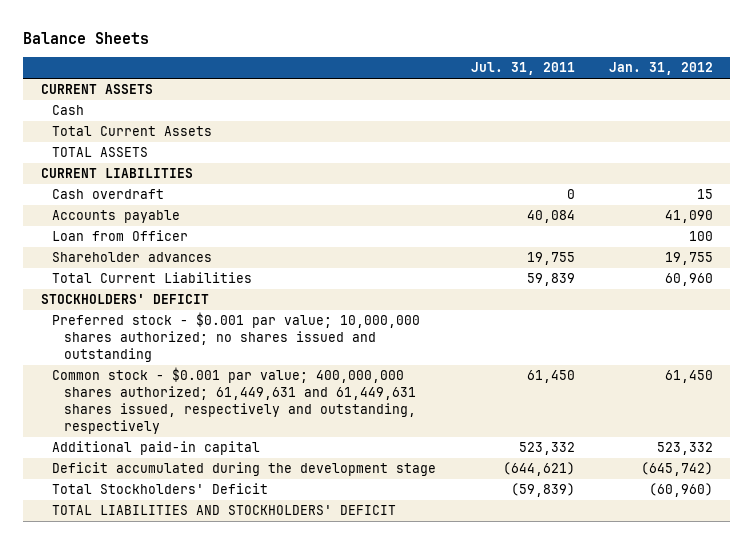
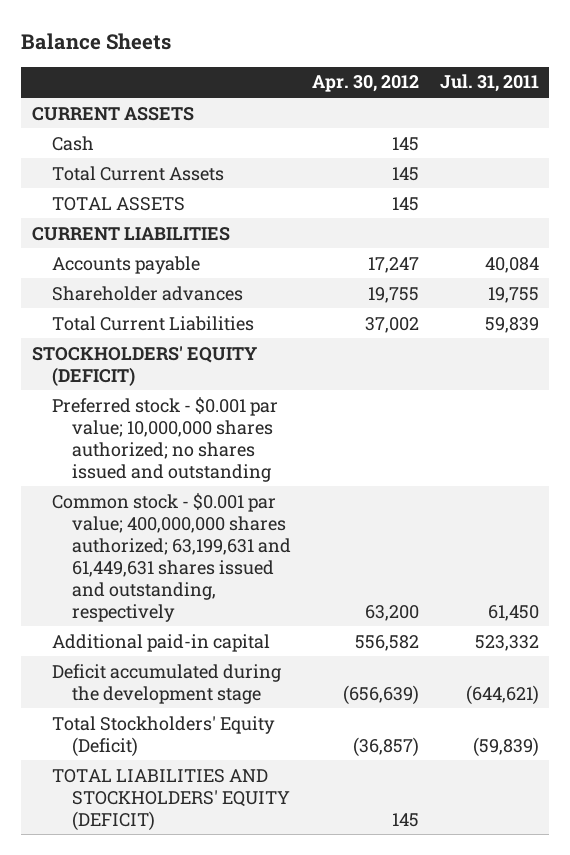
- | Jul. 31, 2011 | Jan. 31, 2012
+ | Apr. 30, 2012 | Jul. 31, 2011
- Cash overdraft | 0 | 15
- Loan from Officer | | 100
- STOCKHOLDERS' DEFICIT
+ STOCKHOLDERS' EQUITY (DEFICIT)
- Common stock - $0.001 par value; 400,000,000 shares authorized; 61,449,631 and 61,449,631 shares issued, respectively and outstanding, respectively | 61,450 | 61,450
+ Common stock - $0.001 par value; 400,000,000 shares authorized; 63,199,631 and 61,449,631 shares issued and outstanding, respectively | 63,200 | 61,450
- Total Stockholders' Deficit | (59,839) | (60,960)
- TOTAL LIABILITIES AND STOCKHOLDERS' DEFICIT
+ Total Stockholders' Equity (Deficit) | (36,857) | (59,839)
+ TOTAL LIABILITIES AND STOCKHOLDERS' EQUITY (DEFICIT) | 145 |

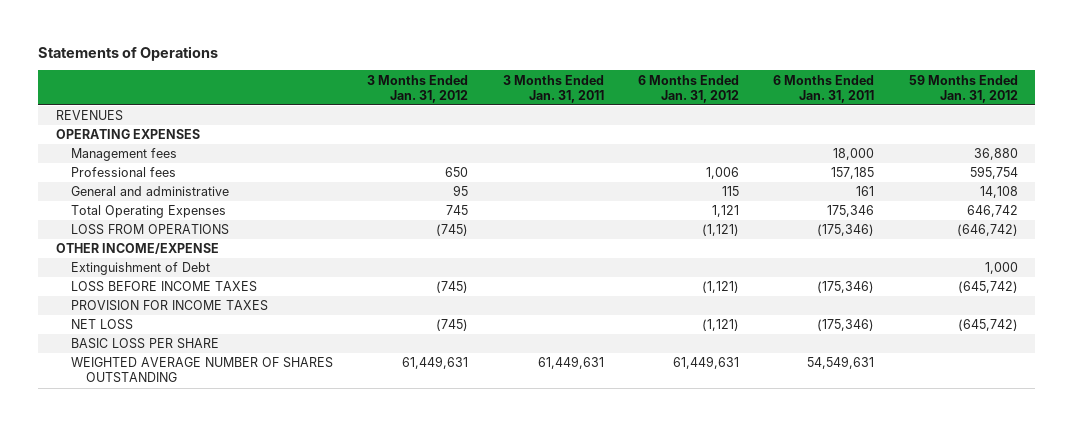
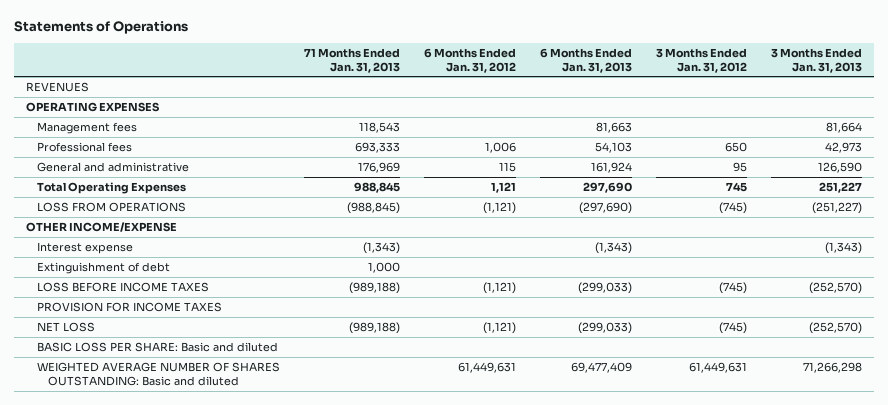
- | 3 Months Ended Jan. 31, 2012 | 3 Months Ended Jan. 31, 2011 | 6 Months Ended Jan. 31, 2012 | 6 Months Ended Jan. 31, 2011 | 59 Months Ended Jan. 31, 2012
+ | 71 Months Ended Jan. 31, 2013 | 6 Months Ended Jan. 31, 2012 | 6 Months Ended Jan. 31, 2013 | 3 Months Ended Jan. 31, 2012 | 3 Months Ended Jan. 31, 2013
- Extinguishment of Debt | | | | | 1,000
+ Interest expense | (1,343) | | (1,343) | | (1,343)
+ Extinguishment of debt | 1,000 | | | |
- BASIC LOSS PER SHARE
- WEIGHTED AVERAGE NUMBER OF SHARES OUTSTANDING | 61,449,631 | 61,449,631 | 61,449,631 | 54,549,631 |
+ BASIC LOSS PER SHARE: Basic and diluted
+ WEIGHTED AVERAGE NUMBER OF SHARES OUTSTANDING: Basic and diluted | | 61,449,631 | 69,477,409 | 61,449,631 | 71,266,298

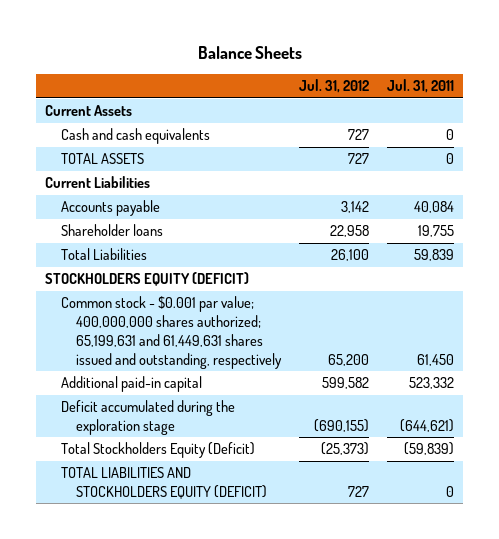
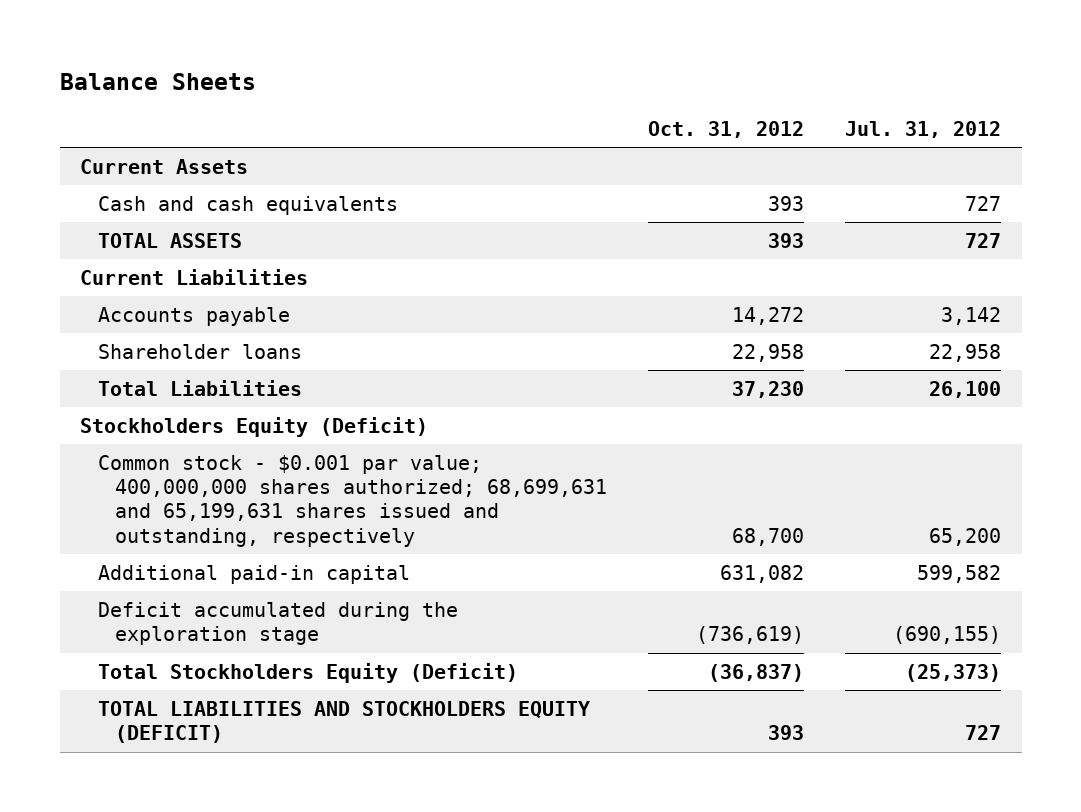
- | Jul. 31, 2012 | Jul. 31, 2011
+ | Oct. 31, 2012 | Jul. 31, 2012
- STOCKHOLDERS EQUITY (DEFICIT)
- Common stock - $0.001 par value; 400,000,000 shares authorized; 65,199,631 and 61,449,631 shares issued and outstanding, respectively | 65,200 | 61,450
+ Stockholders Equity (Deficit)
+ Common stock - $0.001 par value; 400,000,000 shares authorized; 68,699,631 and 65,199,631 shares issued and outstanding, respectively | 68,700 | 65,200

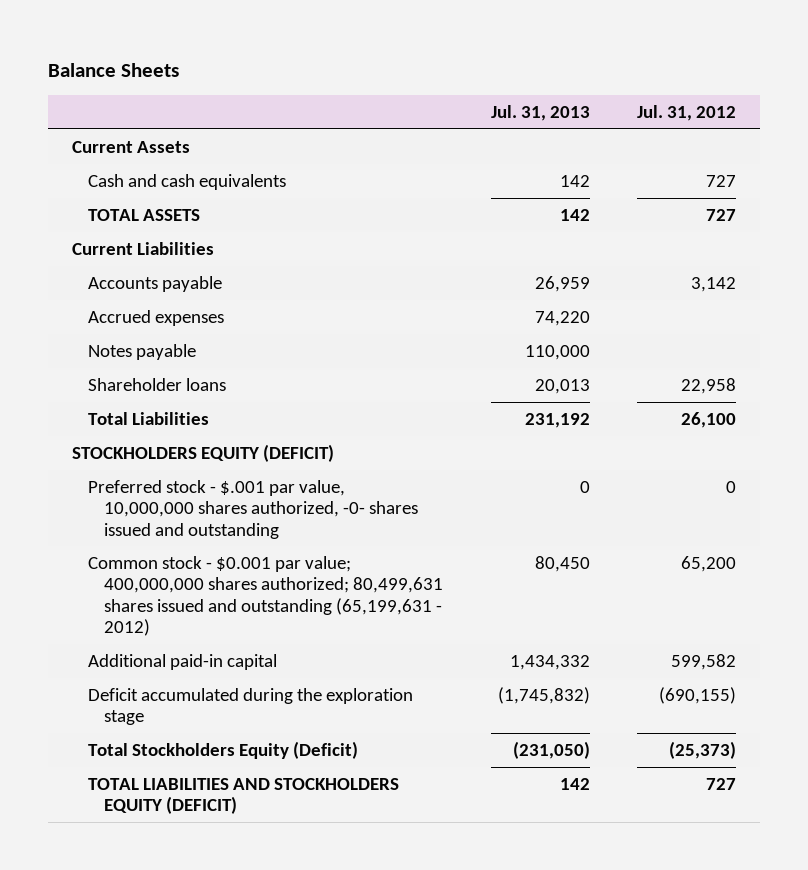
- | Oct. 31, 2012 | Jul. 31, 2012
+ | Jul. 31, 2013 | Jul. 31, 2012
+ Accrued expenses | 74,220 |
+ Notes payable | 110,000 |
- Stockholders Equity (Deficit)
- Common stock - $0.001 par value; 400,000,000 shares authorized; 68,699,631 and 65,199,631 shares issued and outstanding, respectively | 68,700 | 65,200
+ STOCKHOLDERS EQUITY (DEFICIT)
+ Preferred stock - $.001 par value, 10,000,000 shares authorized, -0- shares issued and outstanding | 0 | 0
+ Common stock - $0.001 par value; 400,000,000 shares authorized; 80,499,631 shares issued and outstanding (65,199,631 - 2012) | 80,450 | 65,200

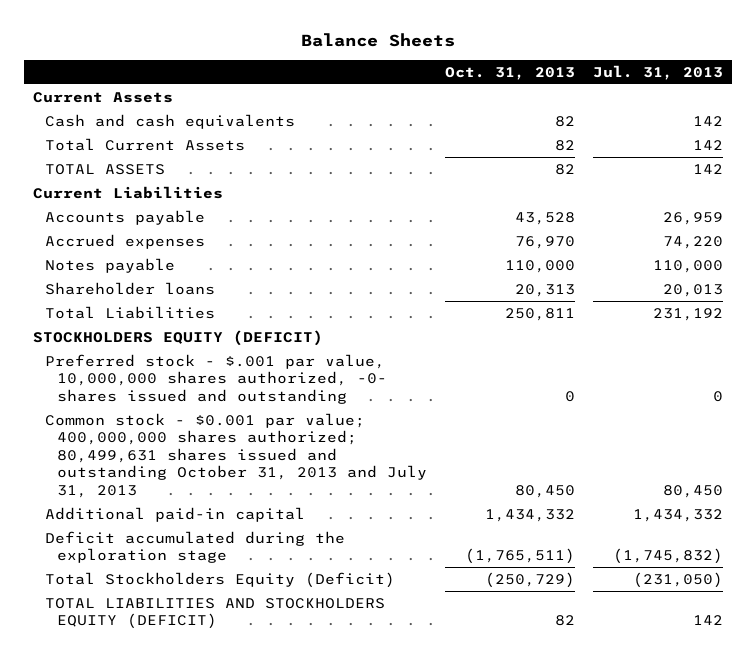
- | Jul. 31, 2013 | Jul. 31, 2012
+ | Oct. 31, 2013 | Jul. 31, 2013
+ Total Current Assets | 82 | 142
- Common stock - $0.001 par value; 400,000,000 shares authorized; 80,499,631 shares issued and outstanding (65,199,631 - 2012) | 80,450 | 65,200
+ Common stock - $0.001 par value; 400,000,000 shares authorized; 80,499,631 shares issued and outstanding October 31, 2013 and July 31, 2013 | 80,450 | 80,450

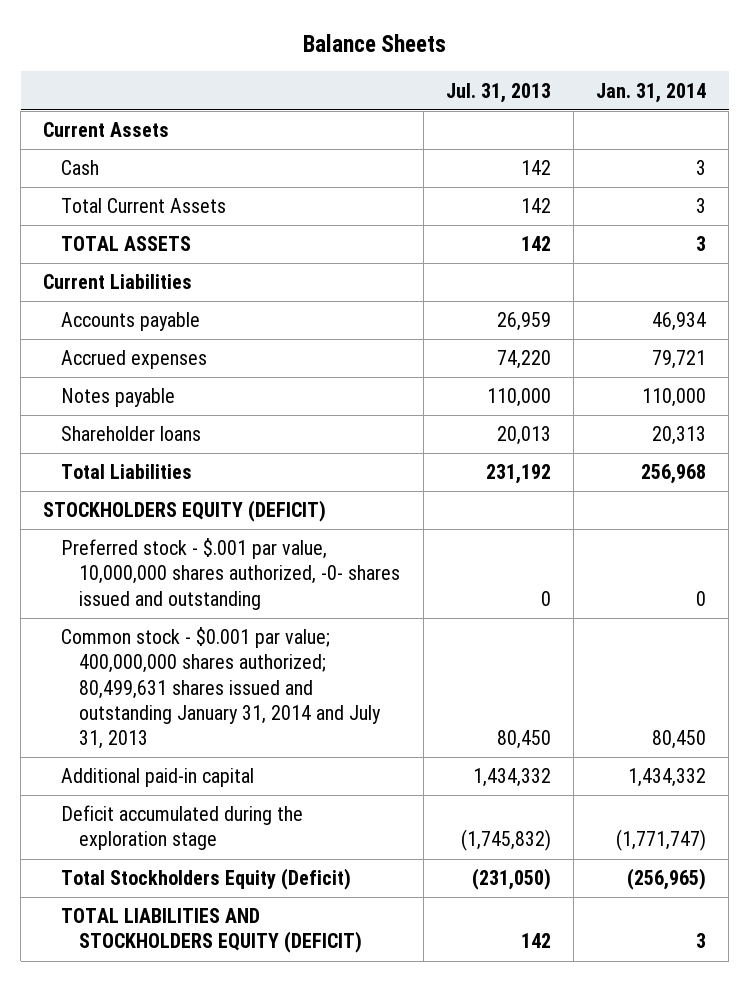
- | Oct. 31, 2013 | Jul. 31, 2013
+ | Jul. 31, 2013 | Jan. 31, 2014
- Cash and cash equivalents | 82 | 142
+ Cash | 142 | 3
- Common stock - $0.001 par value; 400,000,000 shares authorized; 80,499,631 shares issued and outstanding October 31, 2013 and July 31, 2013 | 80,450 | 80,450
+ Common stock - $0.001 par value; 400,000,000 shares authorized; 80,499,631 shares issued and outstanding January 31, 2014 and July 31, 2013 | 80,450 | 80,450

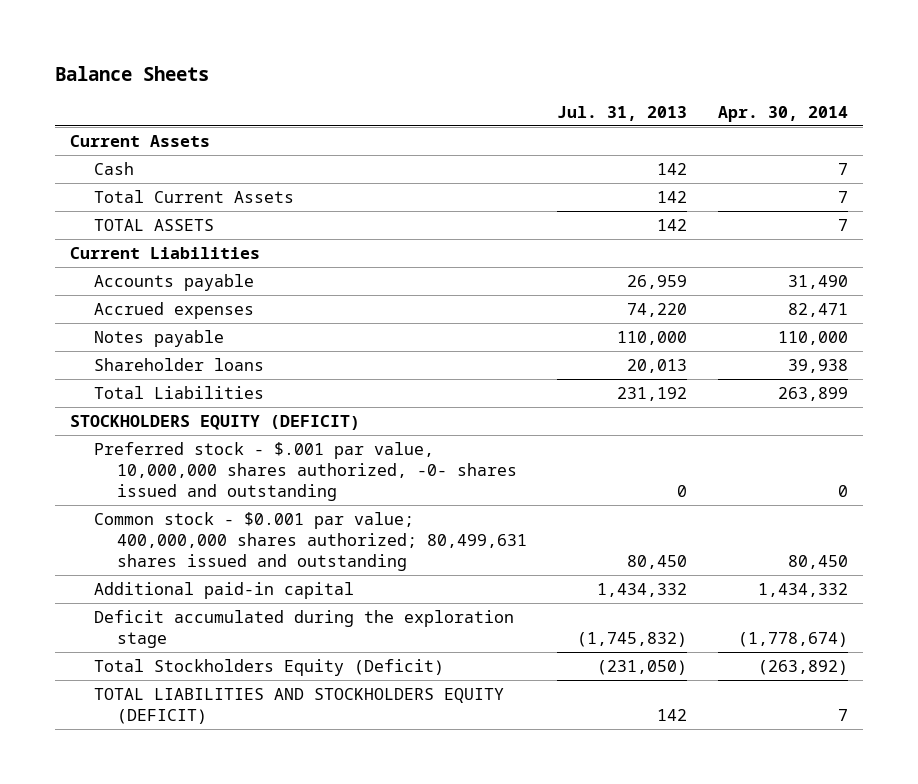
- | Jul. 31, 2013 | Jan. 31, 2014
+ | Jul. 31, 2013 | Apr. 30, 2014
- Common stock - $0.001 par value; 400,000,000 shares authorized; 80,499,631 shares issued and outstanding January 31, 2014 and July 31, 2013 | 80,450 | 80,450
+ Common stock - $0.001 par value; 400,000,000 shares authorized; 80,499,631 shares issued and outstanding | 80,450 | 80,450

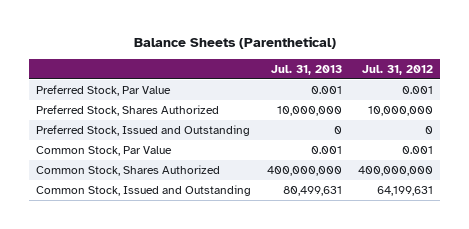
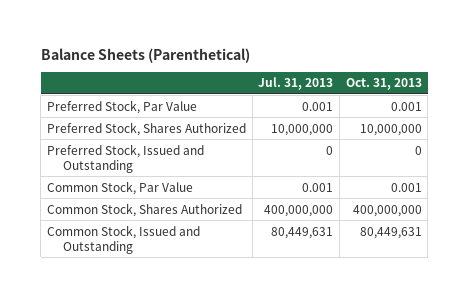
- | Jul. 31, 2013 | Jul. 31, 2012
+ | Jul. 31, 2013 | Oct. 31, 2013
- Common Stock, Issued and Outstanding | 80,499,631 | 64,199,631
+ Common Stock, Issued and Outstanding | 80,449,631 | 80,449,631

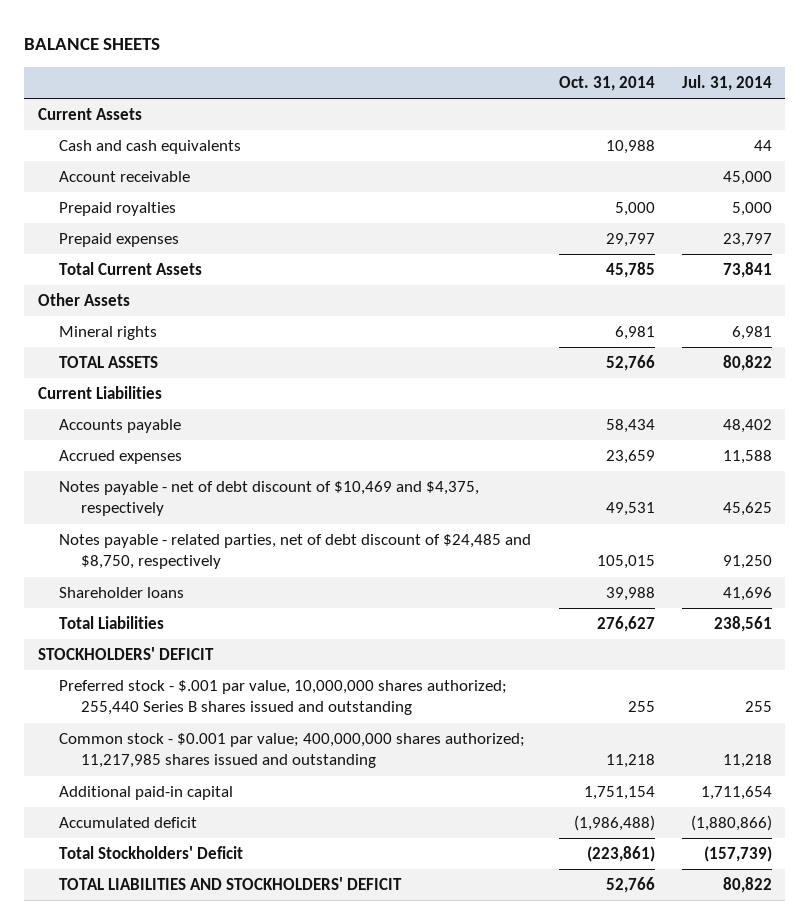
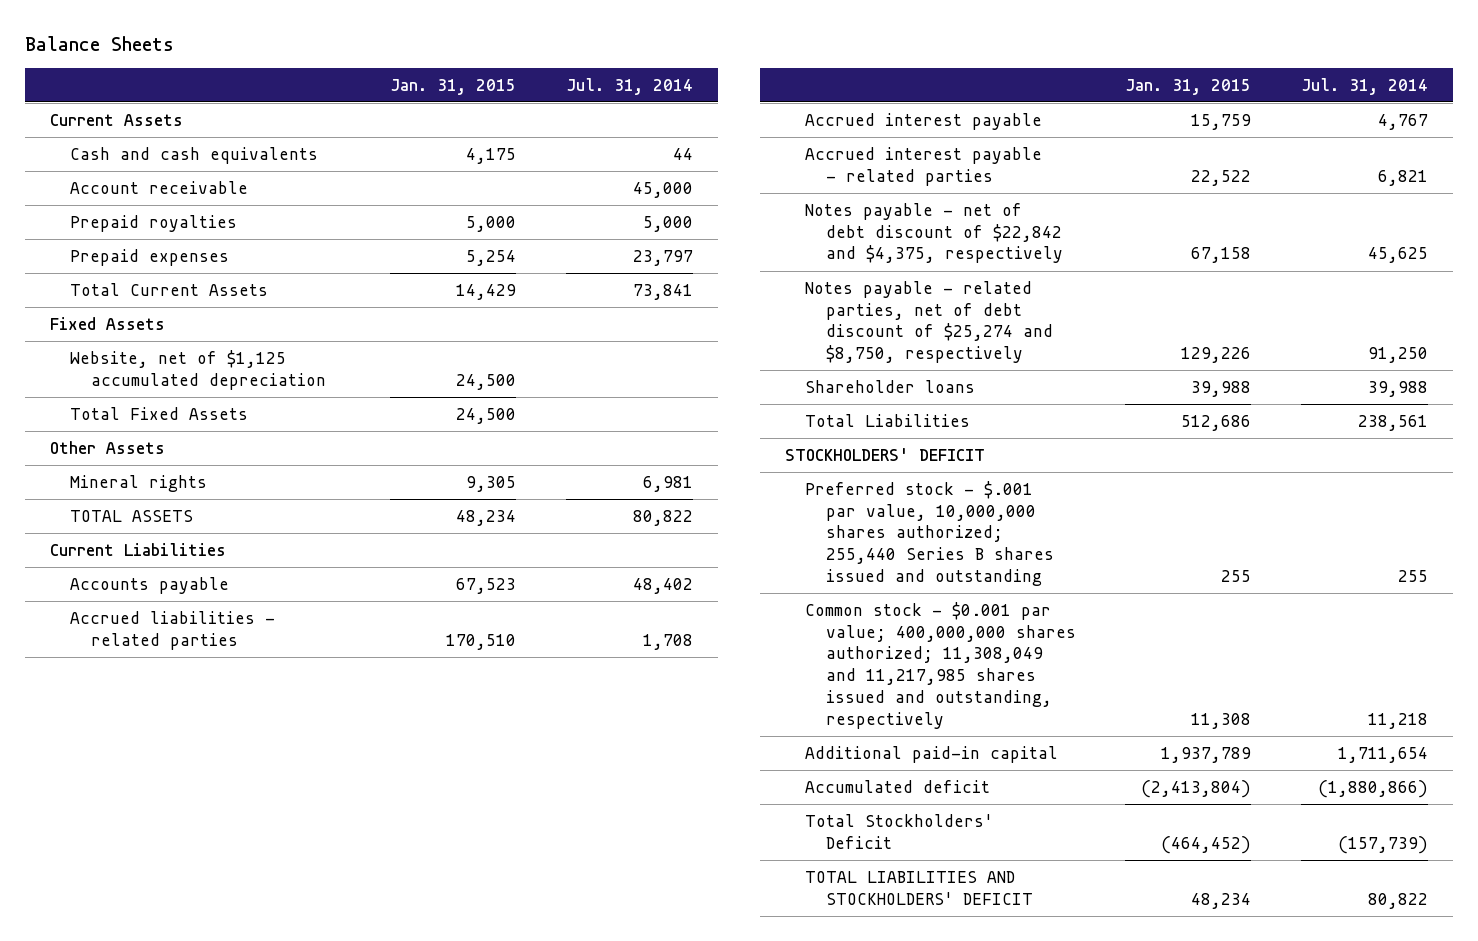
- BALANCE SHEETS
+ Balance Sheets
- | Oct. 31, 2014 | Jul. 31, 2014
+ | Jan. 31, 2015 | Jul. 31, 2014
+ Fixed Assets
+ Website, net of $1,125 accumulated depreciation | 24,500 |
+ Total Fixed Assets | 24,500 |
- Accrued expenses | 23,659 | 11,588
- Notes payable - net of debt discount of $10,469 and $4,375, respectively | 49,531 | 45,625
- Notes payable - related parties, net of debt discount of $24,485 and $8,750, respectively | 105,015 | 91,250
- Shareholder loans | 39,988 | 41,696
+ Accrued liabilities - related parties | 170,510 | 1,708
+ Accrued interest payable | 15,759 | 4,767
+ Accrued interest payable - related parties | 22,522 | 6,821
+ Notes payable - net of debt discount of $22,842 and $4,375, respectively | 67,158 | 45,625
+ Notes payable - related parties, net of debt discount of $25,274 and $8,750, respectively | 129,226 | 91,250
+ Shareholder loans | 39,988 | 39,988
- Common stock - $0.001 par value; 400,000,000 shares authorized; 11,217,985 shares issued and outstanding | 11,218 | 11,218
+ Common stock - $0.001 par value; 400,000,000 shares authorized; 11,308,049 and 11,217,985 shares issued and outstanding, respectively | 11,308 | 11,218

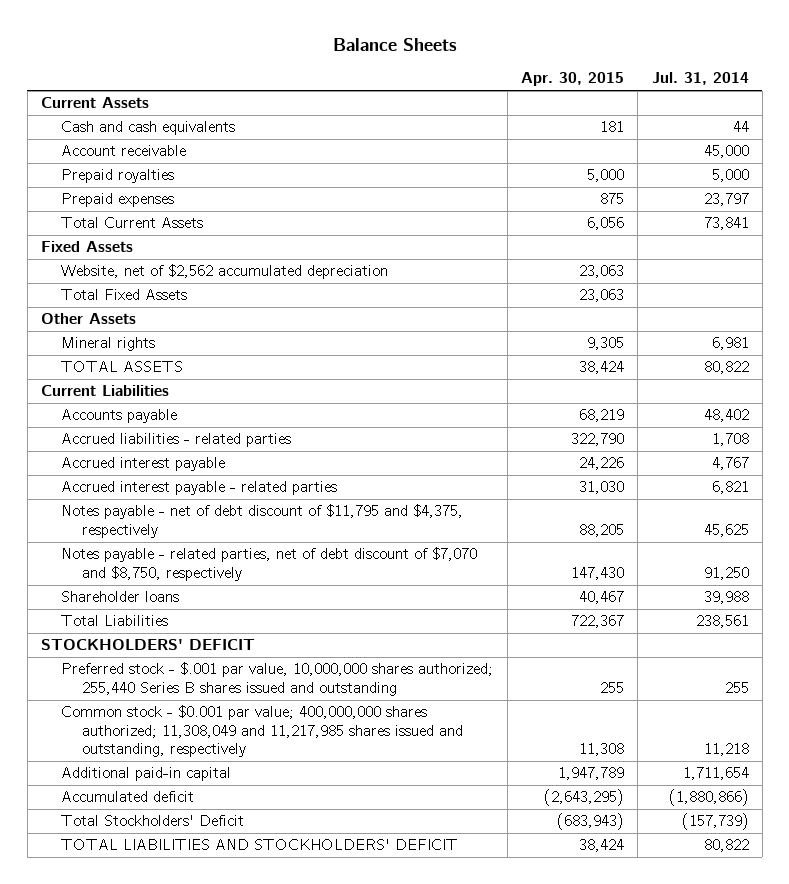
- | Jan. 31, 2015 | Jul. 31, 2014
+ | Apr. 30, 2015 | Jul. 31, 2014
- Website, net of $1,125 accumulated depreciation | 24,500 |
+ Website, net of $2,562 accumulated depreciation | 23,063 |
- Notes payable - net of debt discount of $22,842 and $4,375, respectively | 67,158 | 45,625
- Notes payable - related parties, net of debt discount of $25,274 and $8,750, respectively | 129,226 | 91,250
+ Notes payable - net of debt discount of $11,795 and $4,375, respectively | 88,205 | 45,625
+ Notes payable - related parties, net of debt discount of $7,070 and $8,750, respectively | 147,430 | 91,250

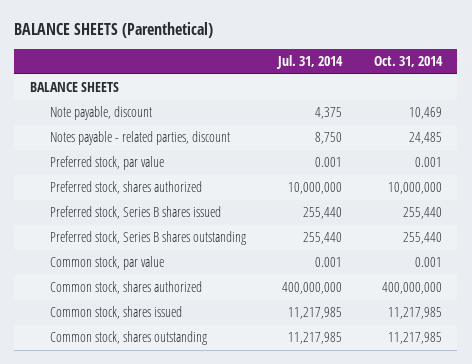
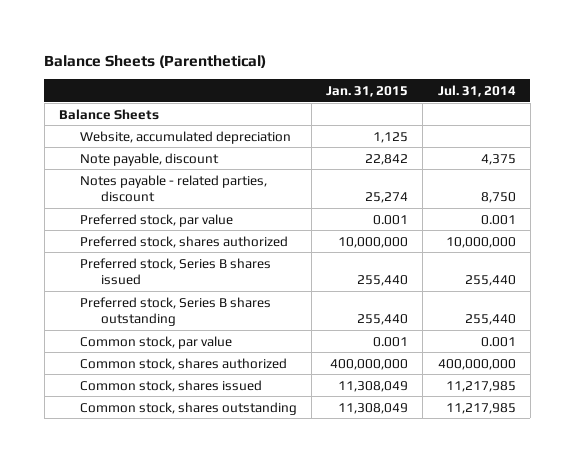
- BALANCE SHEETS (Parenthetical)
+ Balance Sheets (Parenthetical)
- | Jul. 31, 2014 | Oct. 31, 2014
+ | Jan. 31, 2015 | Jul. 31, 2014
- BALANCE SHEETS
+ Balance Sheets
+ Website, accumulated depreciation | 1,125 |

